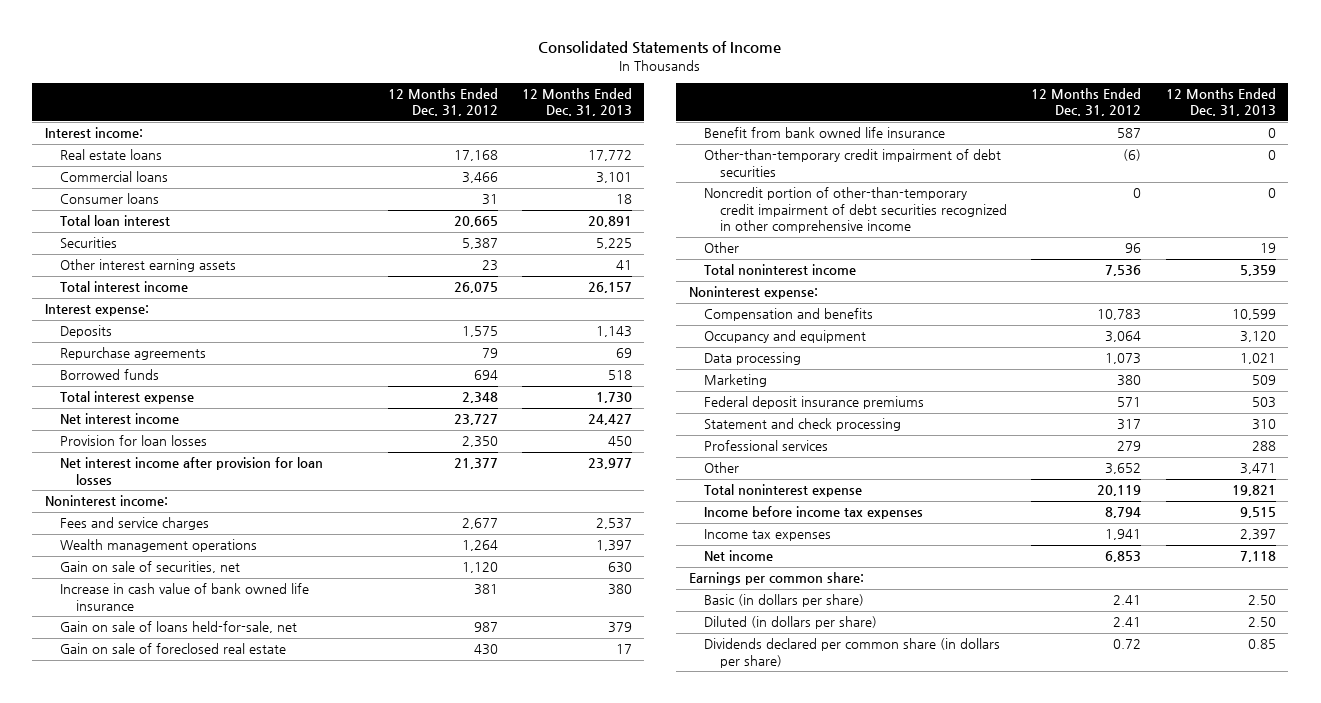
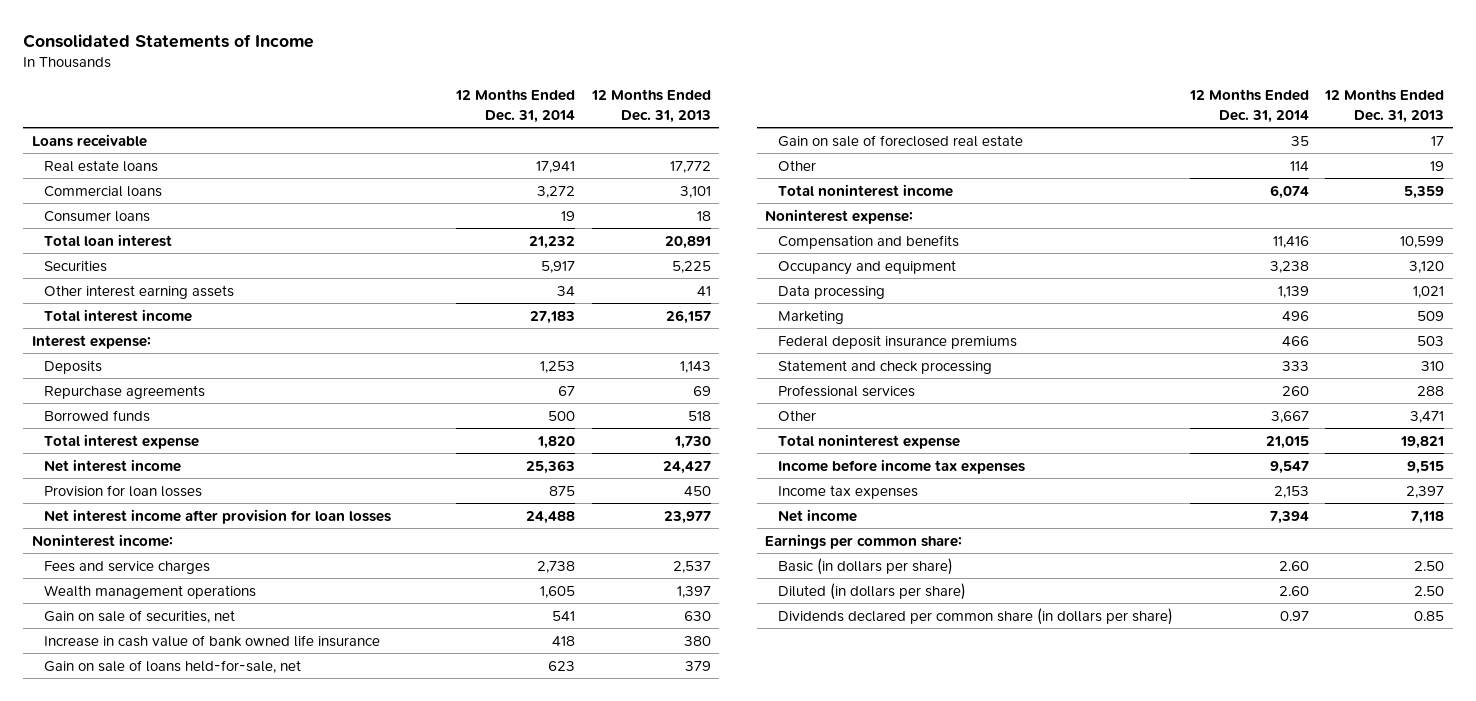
- | 12 Months Ended Dec. 31, 2012 | 12 Months Ended Dec. 31, 2013
+ | 12 Months Ended Dec. 31, 2014 | 12 Months Ended Dec. 31, 2013
- Interest income:
+ Loans receivable
- Benefit from bank owned life insurance | 587 | 0
- Other-than-temporary credit impairment of debt securities | (6) | 0
- Noncredit portion of other-than-temporary credit impairment of debt securities recognized in other comprehensive income | 0 | 0

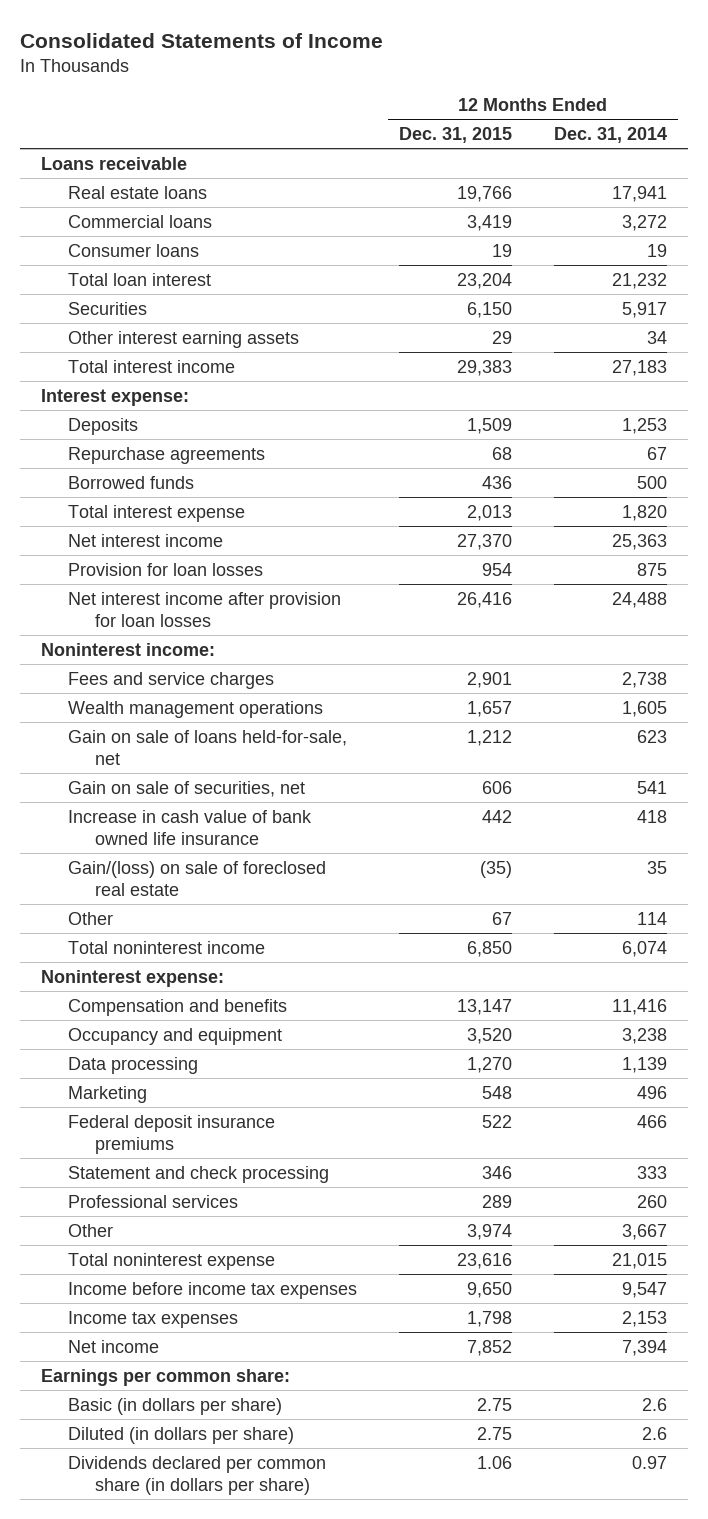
- | 12 Months Ended Dec. 31, 2014 | 12 Months Ended Dec. 31, 2013
+ | 12 Months Ended Dec. 31, 2015 | 12 Months Ended Dec. 31, 2014
moved up: Gain on sale of loans held-for-sale, net | 1,212 | 623
- Gain on sale of foreclosed real estate | 35 | 17
+ Gain/(loss) on sale of foreclosed real estate | (35) | 35
- Basic (in dollars per share) | 2.60 | 2.50
- Diluted (in dollars per share) | 2.60 | 2.50
+ Basic (in dollars per share) | 2.75 | 2.6
+ Diluted (in dollars per share) | 2.75 | 2.6

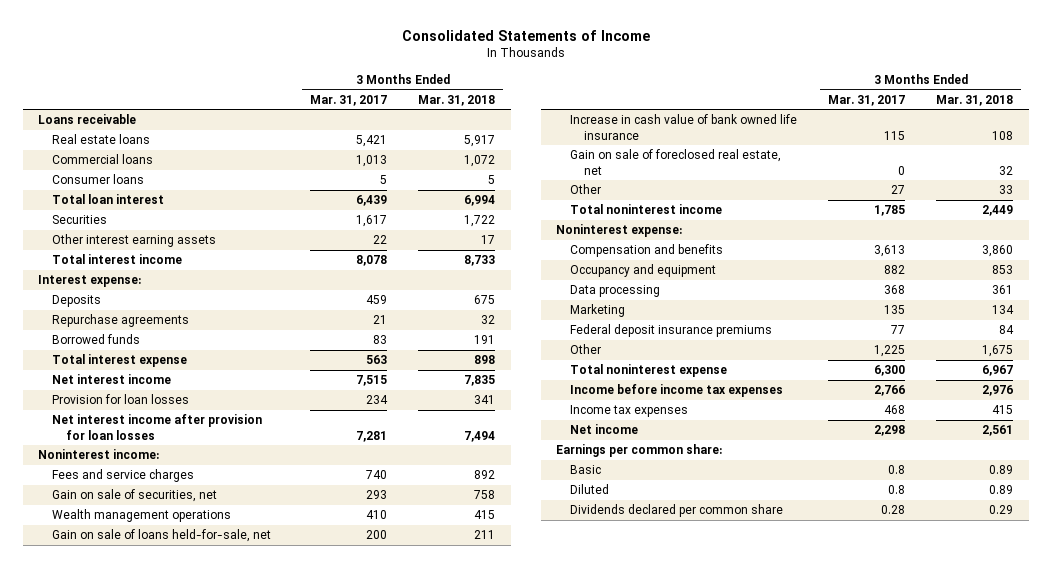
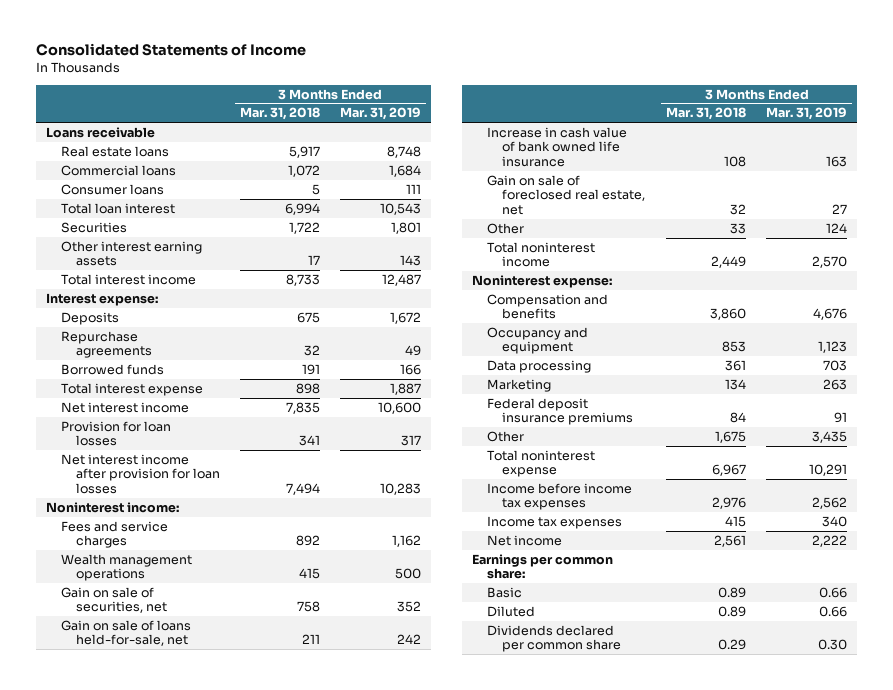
- | 3 Months Ended Mar. 31, 2017 | 3 Months Ended Mar. 31, 2018
+ | 3 Months Ended Mar. 31, 2018 | 3 Months Ended Mar. 31, 2019
moved down: Gain on sale of securities, net | 758 | 352

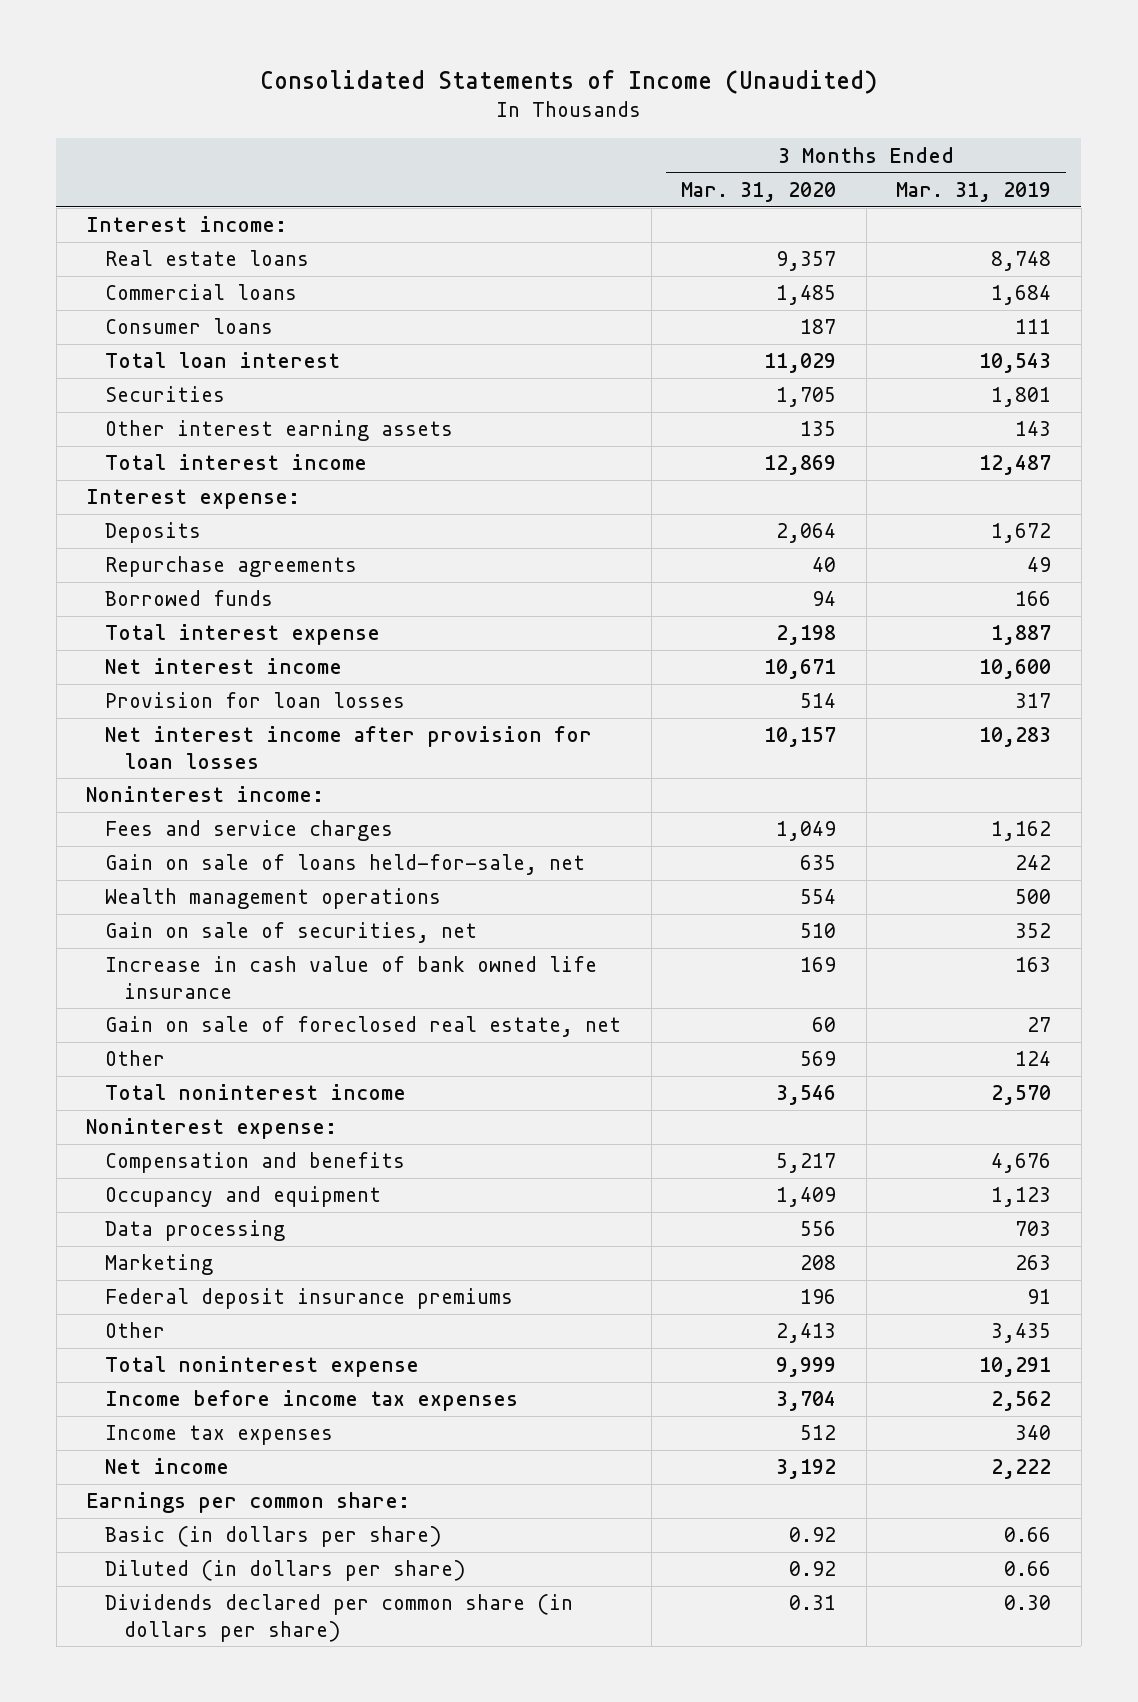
- Consolidated Statements of Income
+ Consolidated Statements of Income (Unaudited)
- | 3 Months Ended Mar. 31, 2018 | 3 Months Ended Mar. 31, 2019
+ | 3 Months Ended Mar. 31, 2020 | 3 Months Ended Mar. 31, 2019
- Loans receivable
+ Interest income:
moved up: Gain on sale of loans held-for-sale, net | 635 | 242
- Basic | 0.89 | 0.66
- Diluted | 0.89 | 0.66
- Dividends declared per common share | 0.29 | 0.30
+ Basic (in dollars per share) | 0.92 | 0.66
+ Diluted (in dollars per share) | 0.92 | 0.66
+ Dividends declared per common share (in dollars per share) | 0.31 | 0.30

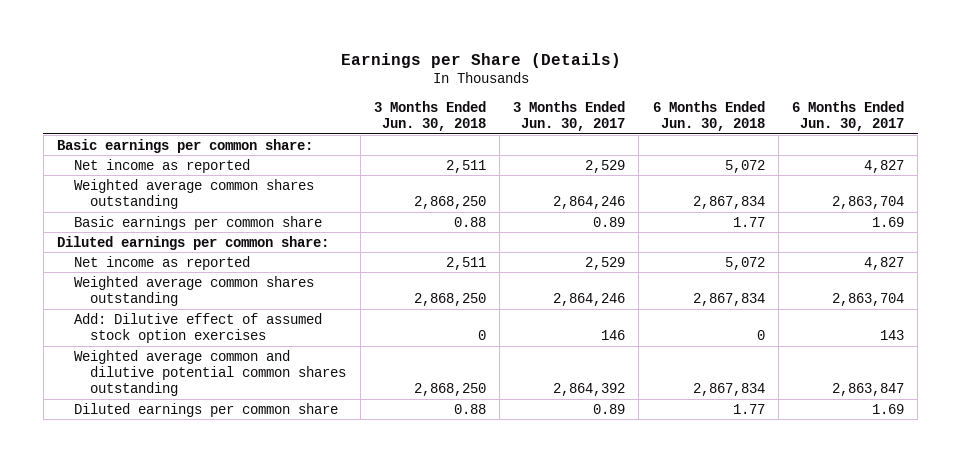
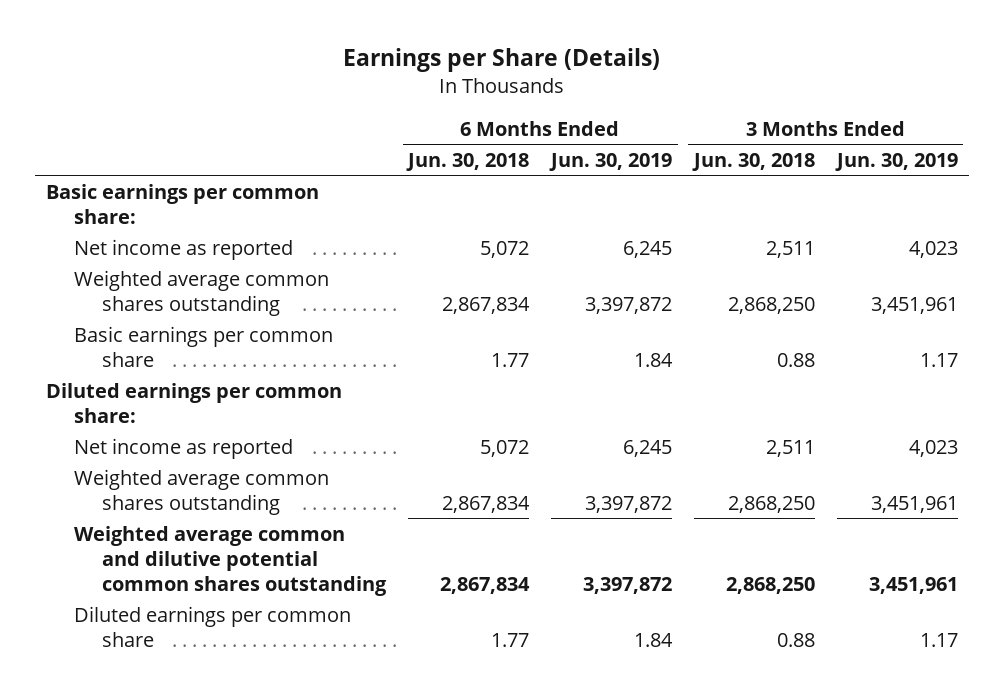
- | 3 Months Ended Jun. 30, 2018 | 3 Months Ended Jun. 30, 2017 | 6 Months Ended Jun. 30, 2018 | 6 Months Ended Jun. 30, 2017
+ | 6 Months Ended Jun. 30, 2018 | 6 Months Ended Jun. 30, 2019 | 3 Months Ended Jun. 30, 2018 | 3 Months Ended Jun. 30, 2019
- Add: Dilutive effect of assumed stock option exercises | 0 | 146 | 0 | 143

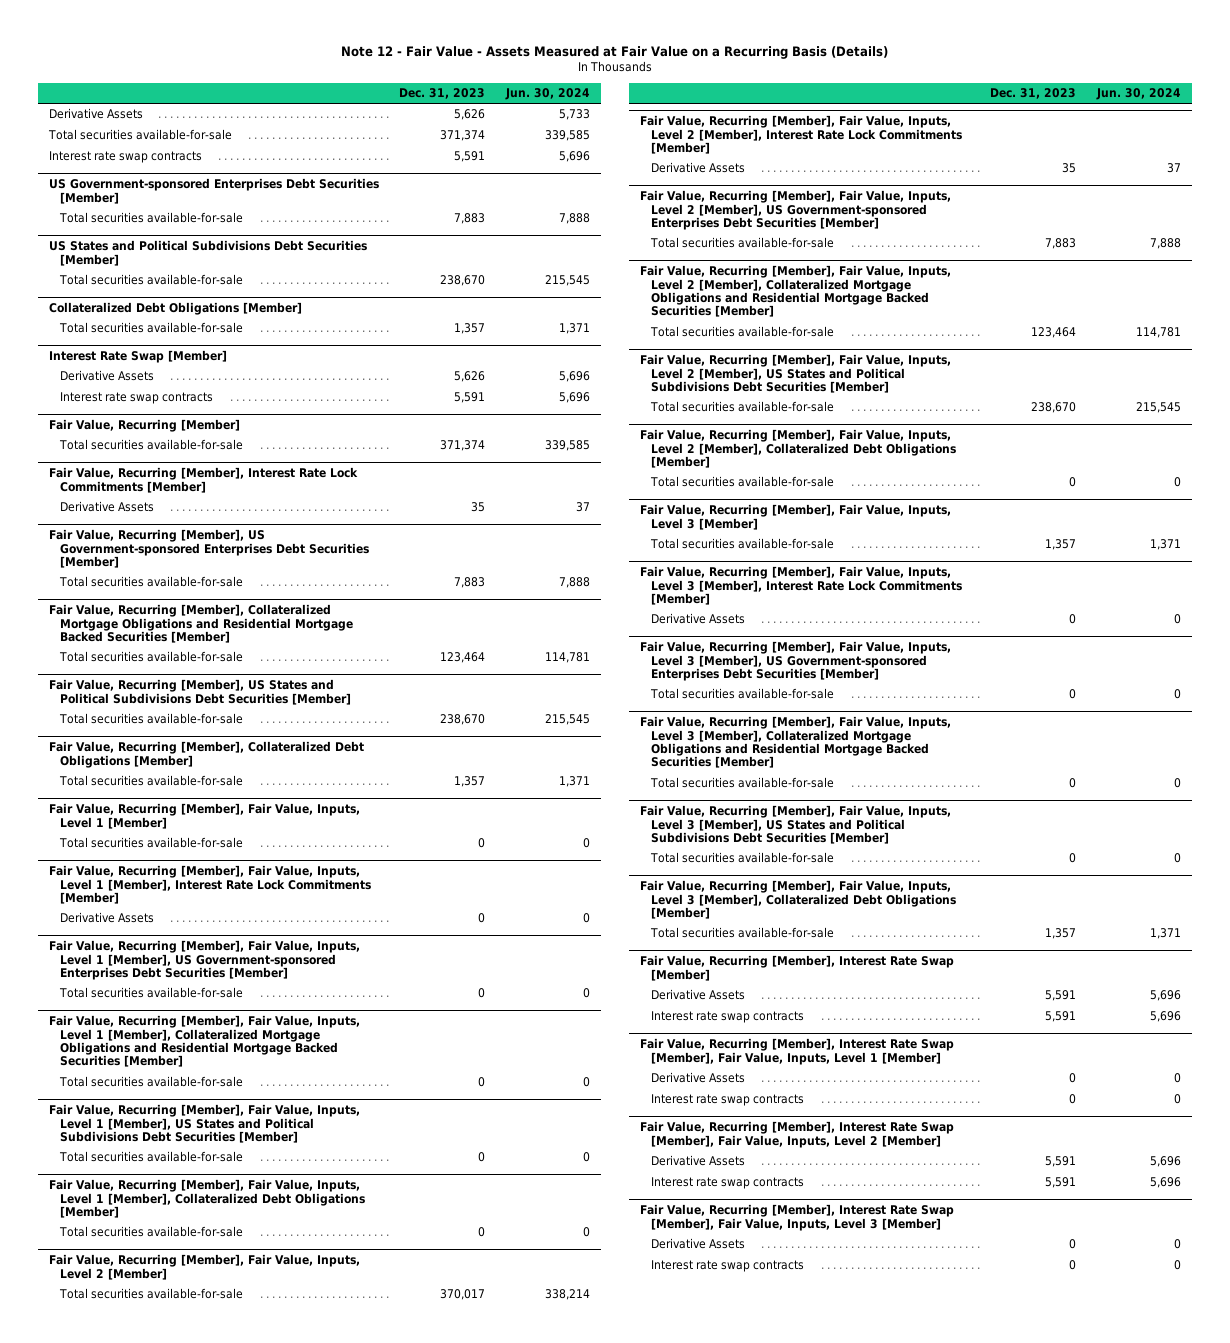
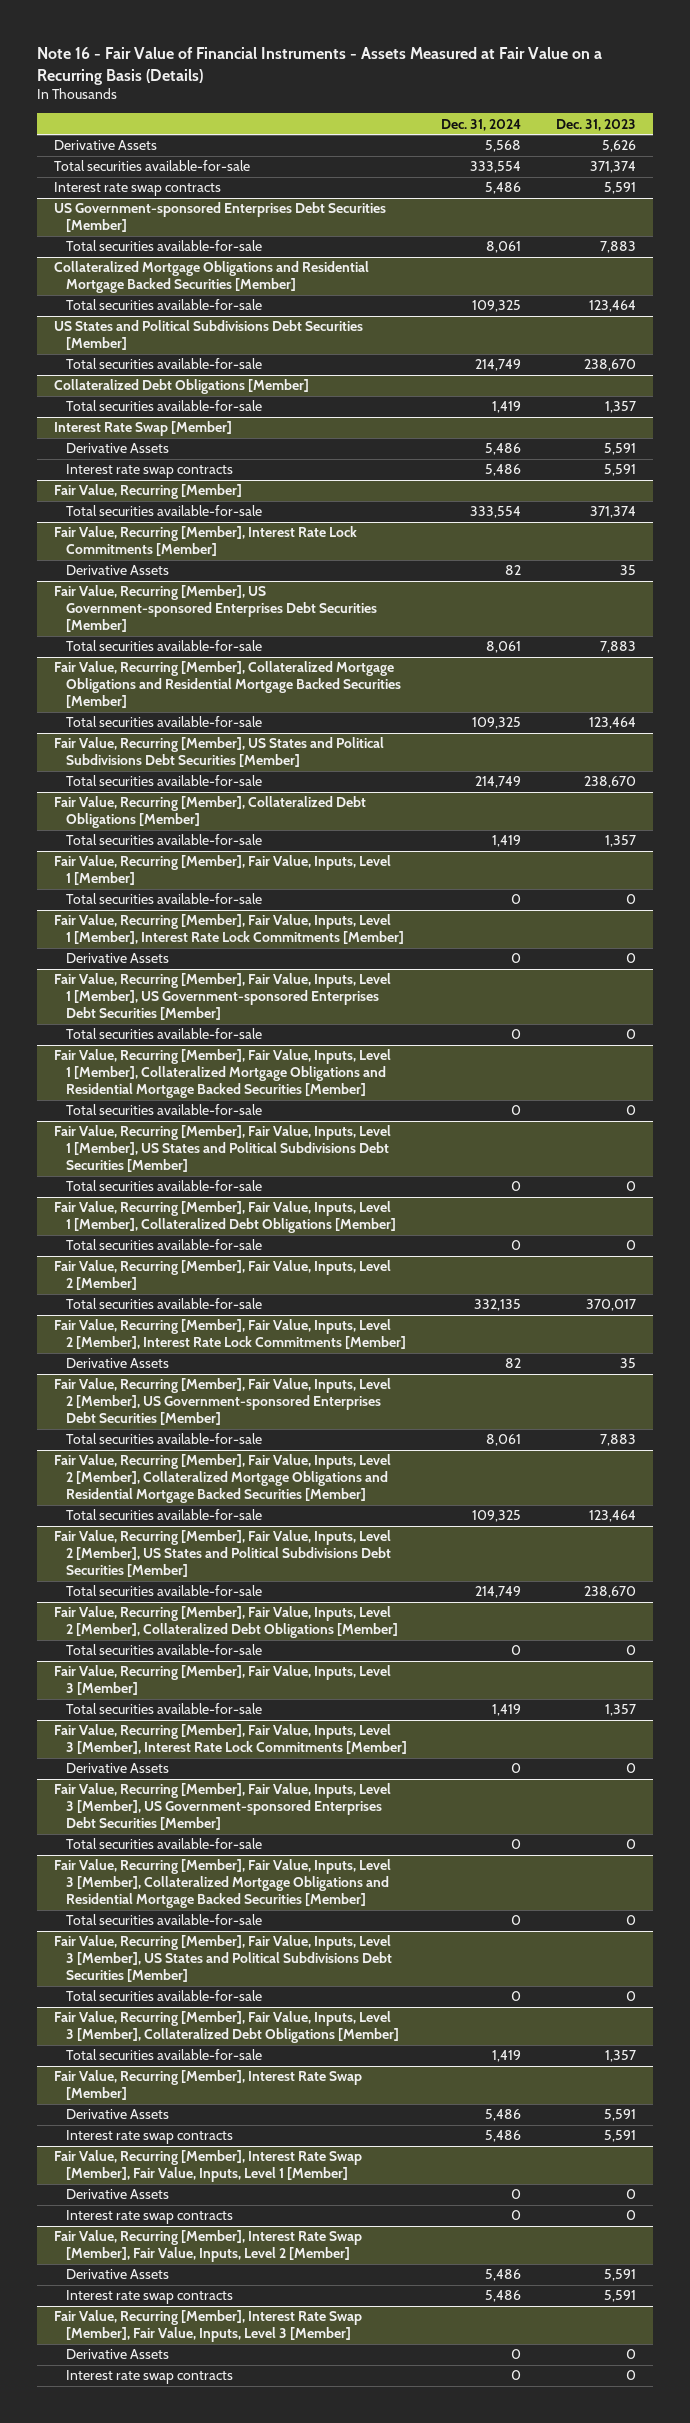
- Note 12 - Fair Value - Assets Measured at Fair Value on a Recurring Basis (Details)
+ Note 16 - Fair Value of Financial Instruments - Assets Measured at Fair Value on a Recurring Basis (Details)
- | Dec. 31, 2023 | Jun. 30, 2024
+ | Dec. 31, 2024 | Dec. 31, 2023
+ Collateralized Mortgage Obligations and Residential Mortgage Backed Securities [Member]
+ Total securities available-for-sale | 109,325 | 123,464
@ Interest Rate Swap [Member]
- Derivative Assets | 5,626 | 5,696
+ Derivative Assets | 5,486 | 5,591

